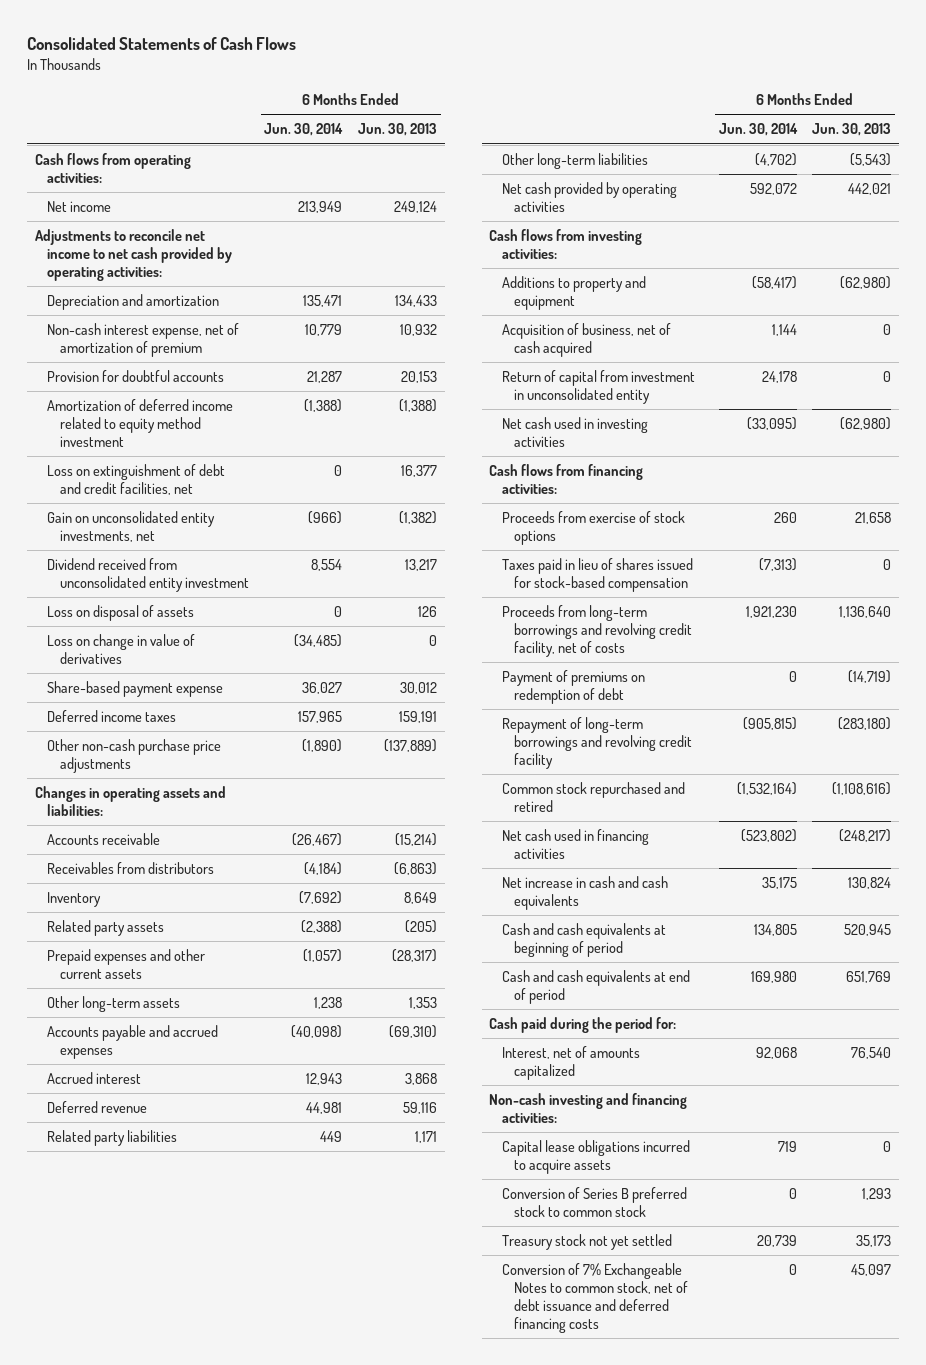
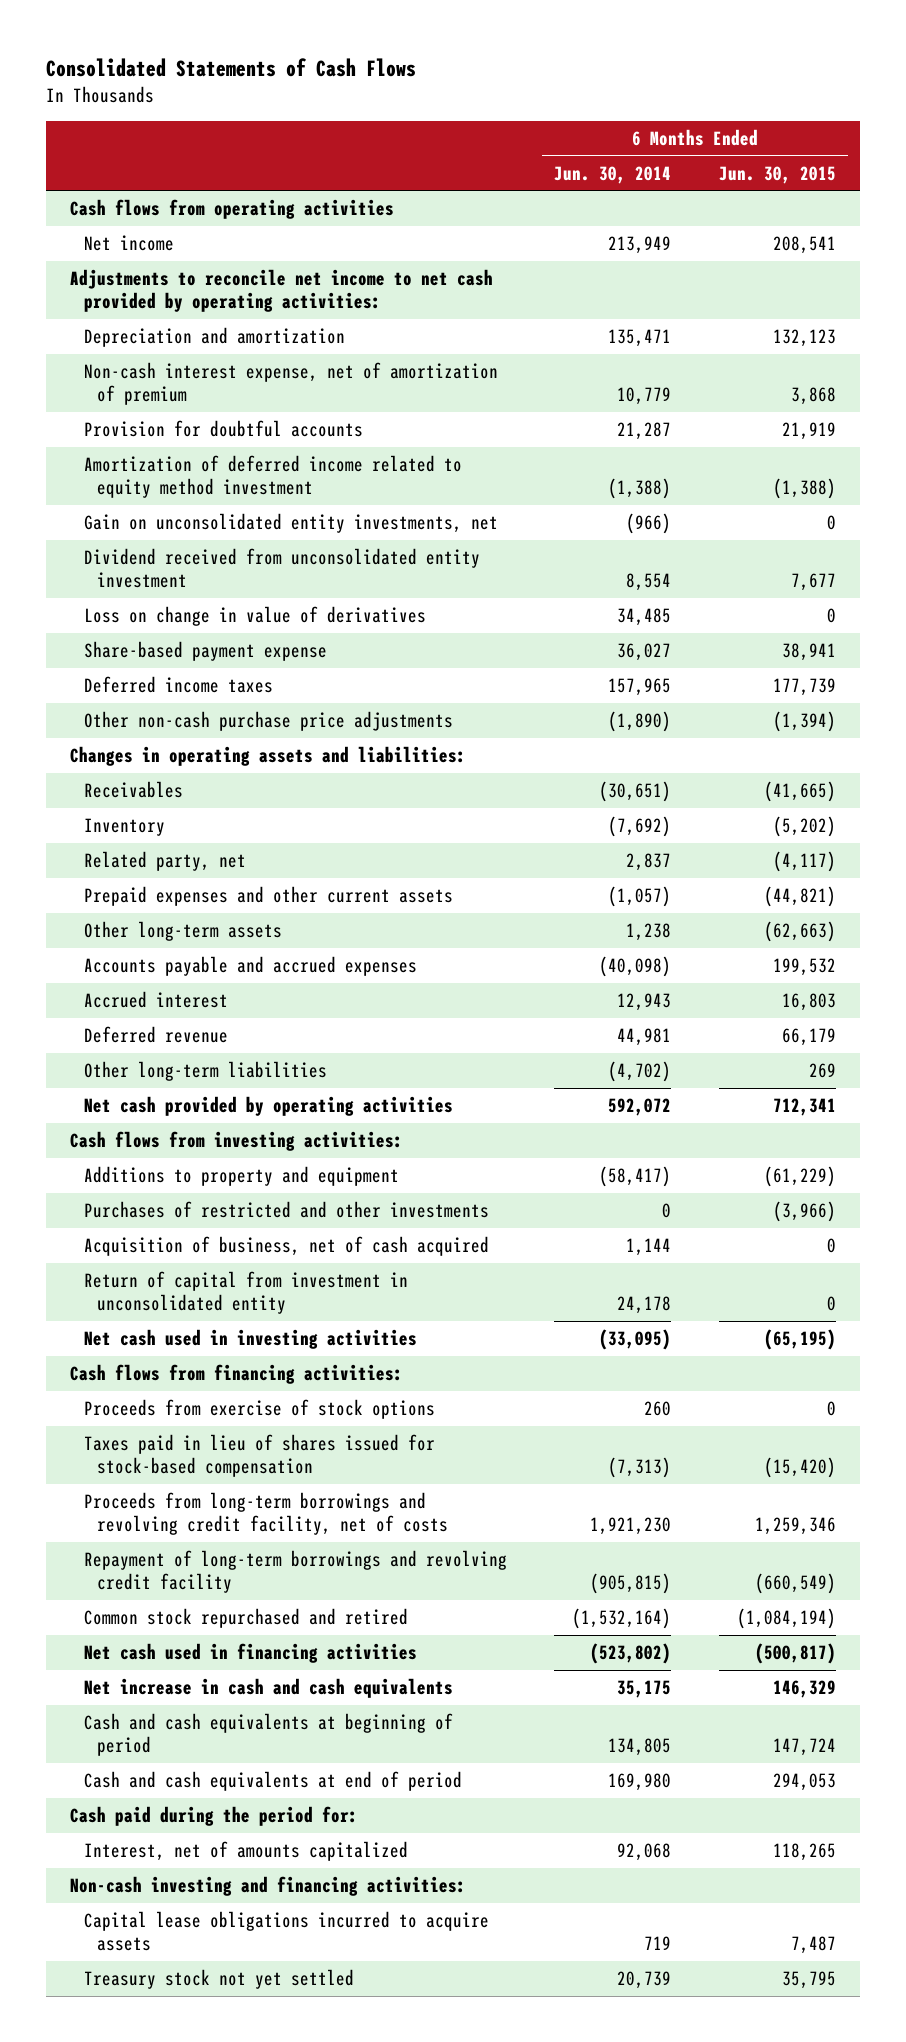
- | 6 Months Ended Jun. 30, 2014 | 6 Months Ended Jun. 30, 2013
+ | 6 Months Ended Jun. 30, 2014 | 6 Months Ended Jun. 30, 2015
- Cash flows from operating activities:
+ Cash flows from operating activities
- Loss on extinguishment of debt and credit facilities, net | 0 | 16,377
- Loss on disposal of assets | 0 | 126
- Loss on change in value of derivatives | (34,485) | 0
+ Loss on change in value of derivatives | 34,485 | 0
- Accounts receivable | (26,467) | (15,214)
- Receivables from distributors | (4,184) | (6,863)
+ Receivables | (30,651) | (41,665)
- Related party assets | (2,388) | (205)
+ Related party, net | 2,837 | (4,117)
- Related party liabilities | 449 | 1,171
+ Purchases of restricted and other investments | 0 | (3,966)
- Payment of premiums on redemption of debt | 0 | (14,719)
- Conversion of Series B preferred stock to common stock | 0 | 1,293
- Conversion of 7% Exchangeable Notes to common stock, net of debt issuance and deferred financing costs | 0 | 45,097

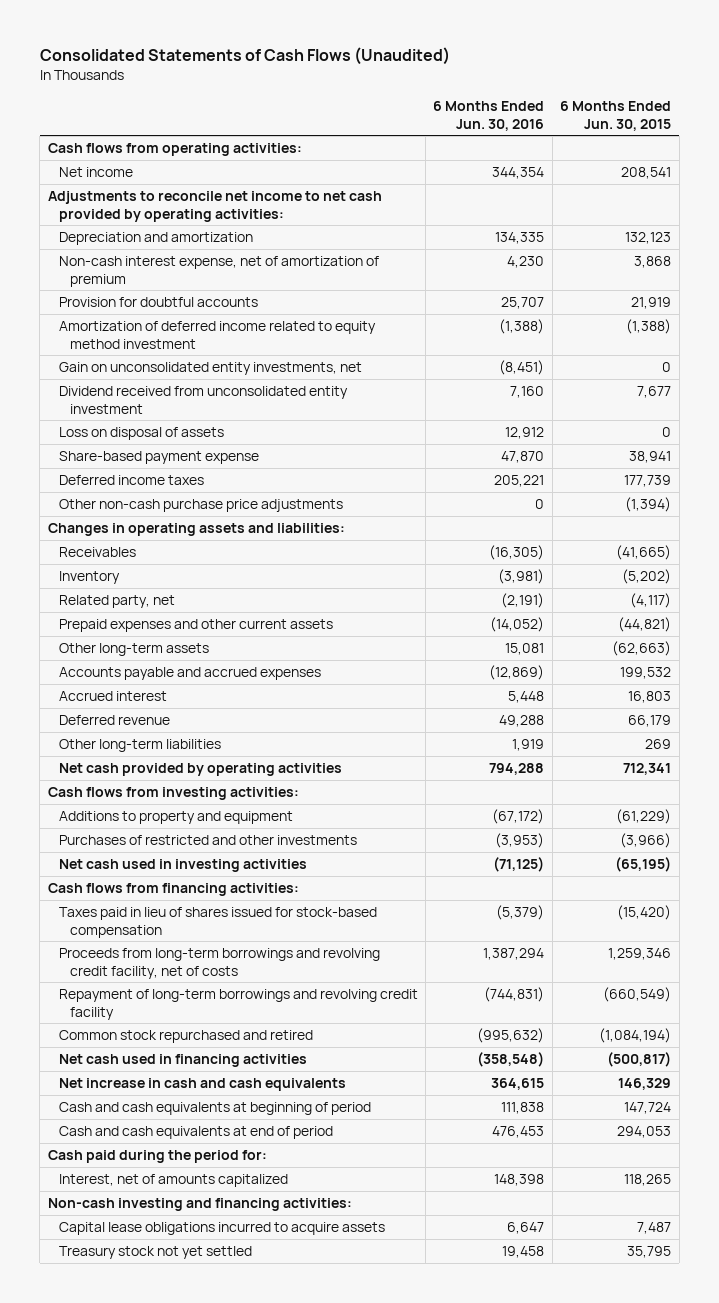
- Consolidated Statements of Cash Flows
+ Consolidated Statements of Cash Flows (Unaudited)
- | 6 Months Ended Jun. 30, 2014 | 6 Months Ended Jun. 30, 2015
+ | 6 Months Ended Jun. 30, 2016 | 6 Months Ended Jun. 30, 2015
- Cash flows from operating activities
+ Cash flows from operating activities:
- Loss on change in value of derivatives | 34,485 | 0
+ Loss on disposal of assets | 12,912 | 0
- Acquisition of business, net of cash acquired | 1,144 | 0
- Return of capital from investment in unconsolidated entity | 24,178 | 0
- Proceeds from exercise of stock options | 260 | 0

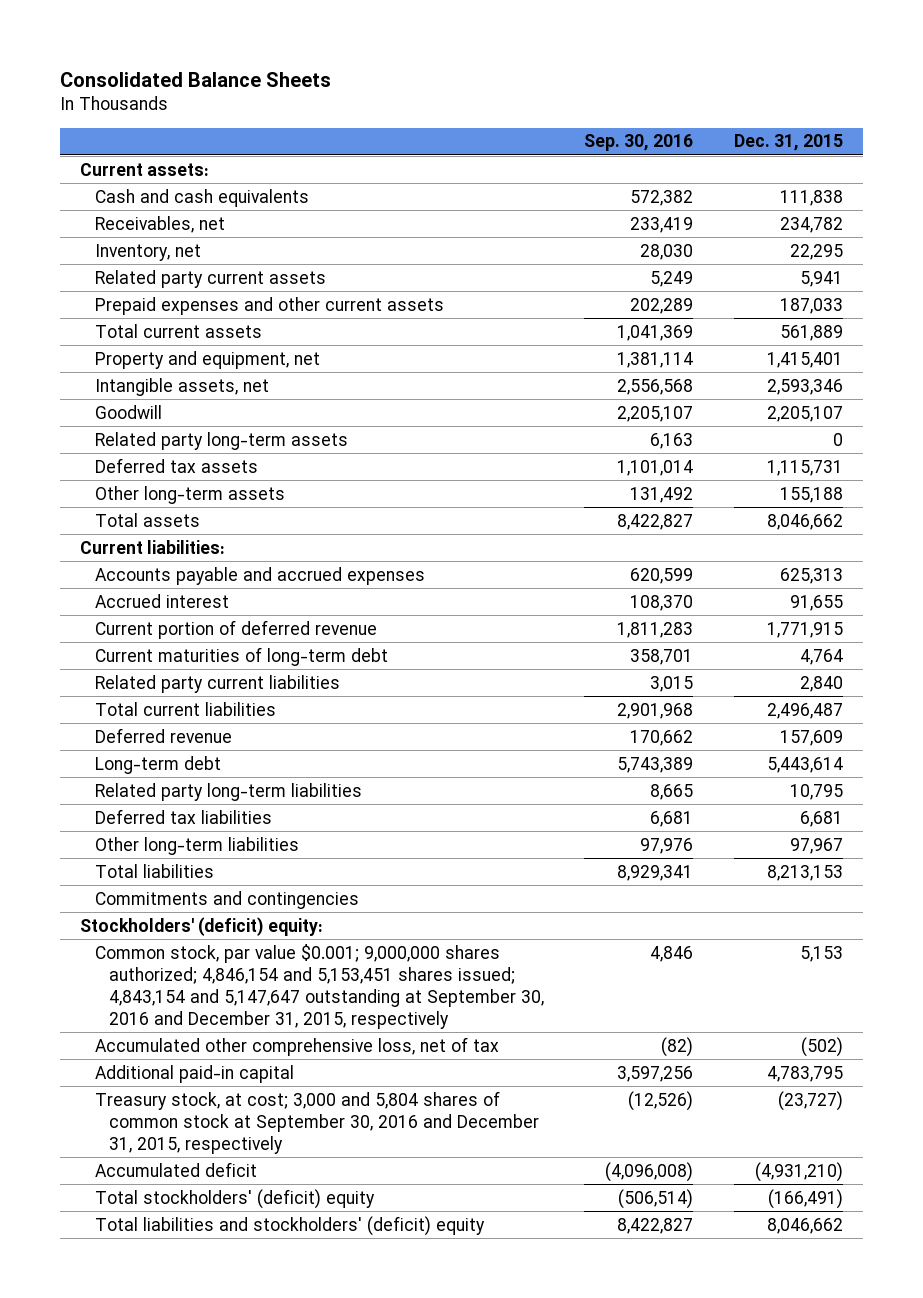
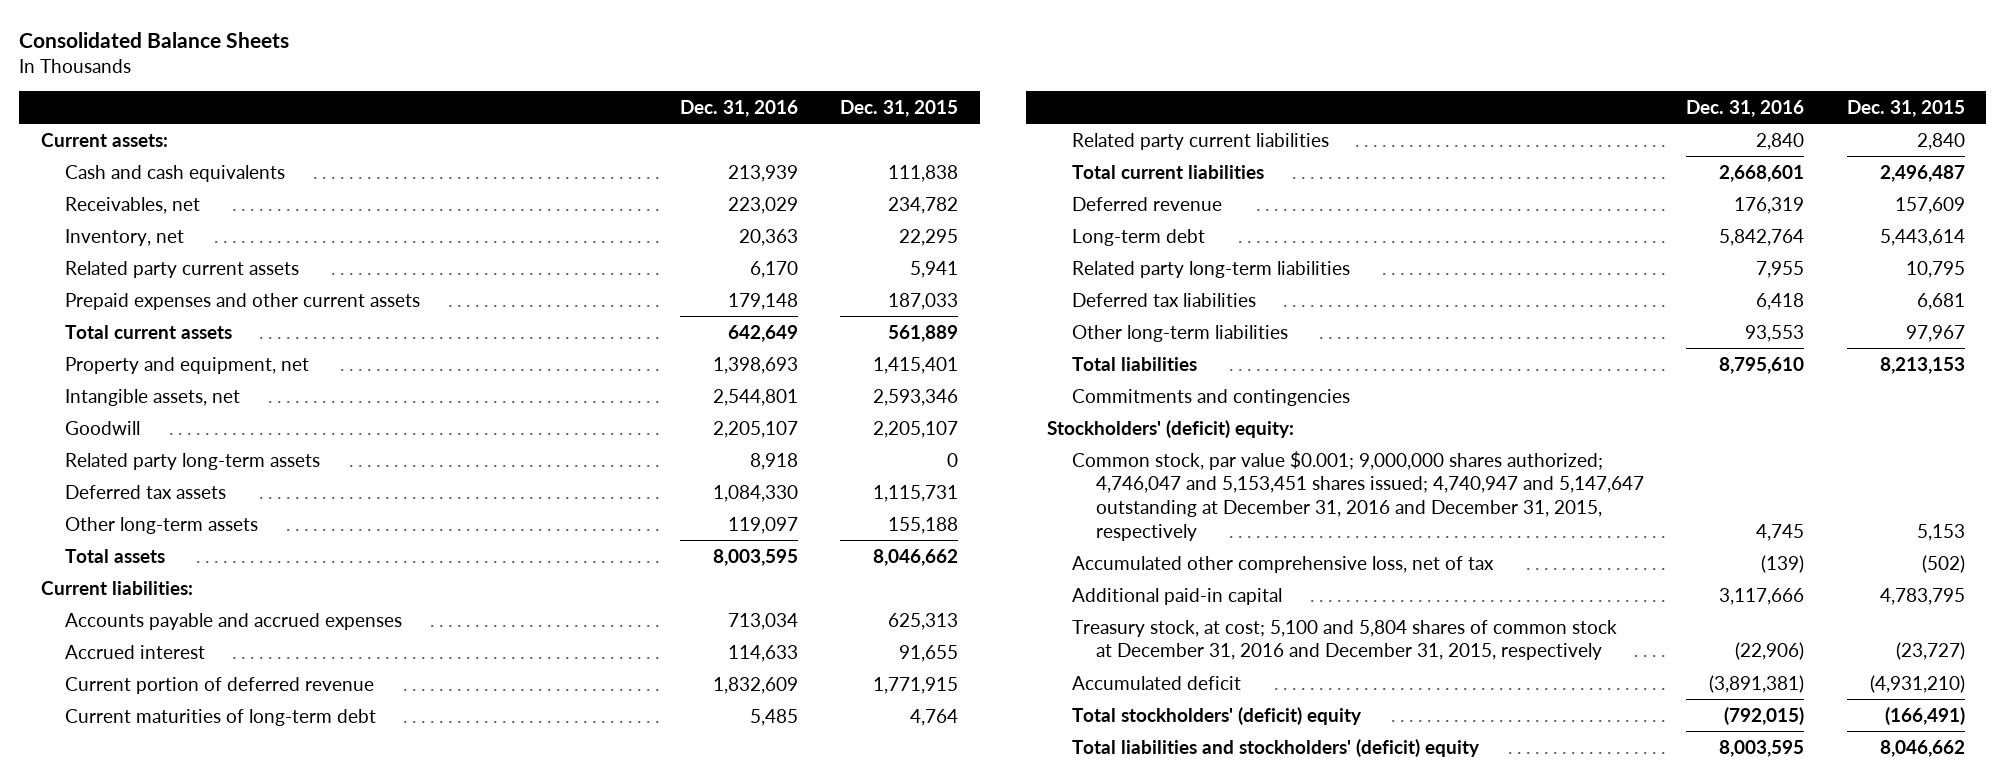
- | Sep. 30, 2016 | Dec. 31, 2015
+ | Dec. 31, 2016 | Dec. 31, 2015
- Common stock, par value $0.001; 9,000,000 shares authorized; 4,846,154 and 5,153,451 shares issued; 4,843,154 and 5,147,647 outstanding at September 30, 2016 and December 31, 2015, respectively | 4,846 | 5,153
+ Common stock, par value $0.001; 9,000,000 shares authorized; 4,746,047 and 5,153,451 shares issued; 4,740,947 and 5,147,647 outstanding at December 31, 2016 and December 31, 2015, respectively | 4,745 | 5,153
- Treasury stock, at cost; 3,000 and 5,804 shares of common stock at September 30, 2016 and December 31, 2015, respectively | (12,526) | (23,727)
+ Treasury stock, at cost; 5,100 and 5,804 shares of common stock at December 31, 2016 and December 31, 2015, respectively | (22,906) | (23,727)

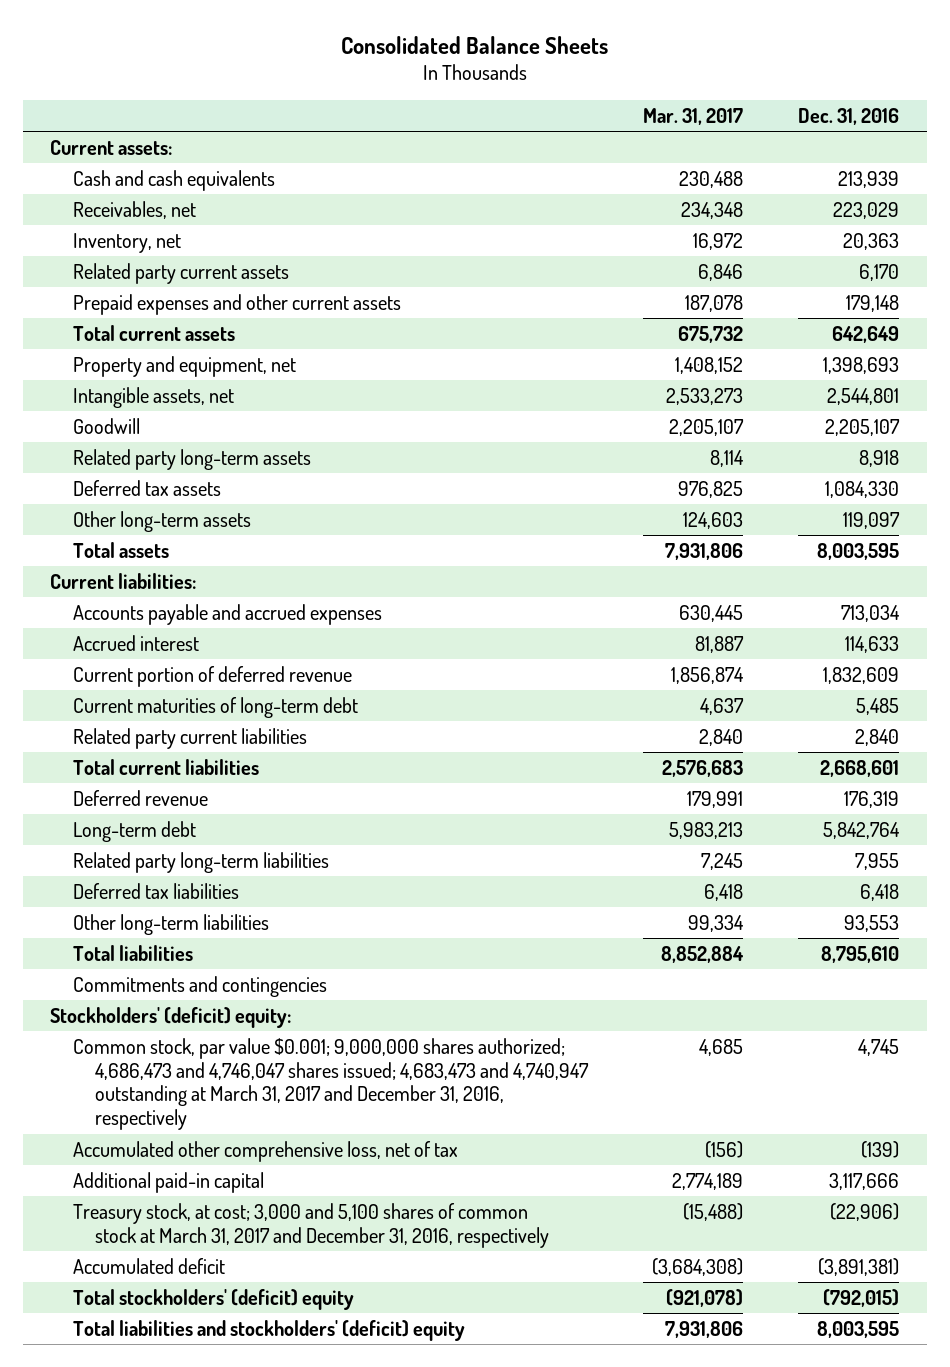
- | Dec. 31, 2016 | Dec. 31, 2015
+ | Mar. 31, 2017 | Dec. 31, 2016
- Common stock, par value $0.001; 9,000,000 shares authorized; 4,746,047 and 5,153,451 shares issued; 4,740,947 and 5,147,647 outstanding at December 31, 2016 and December 31, 2015, respectively | 4,745 | 5,153
+ Common stock, par value $0.001; 9,000,000 shares authorized; 4,686,473 and 4,746,047 shares issued; 4,683,473 and 4,740,947 outstanding at March 31, 2017 and December 31, 2016, respectively | 4,685 | 4,745
- Treasury stock, at cost; 5,100 and 5,804 shares of common stock at December 31, 2016 and December 31, 2015, respectively | (22,906) | (23,727)
+ Treasury stock, at cost; 3,000 and 5,100 shares of common stock at March 31, 2017 and December 31, 2016, respectively | (15,488) | (22,906)

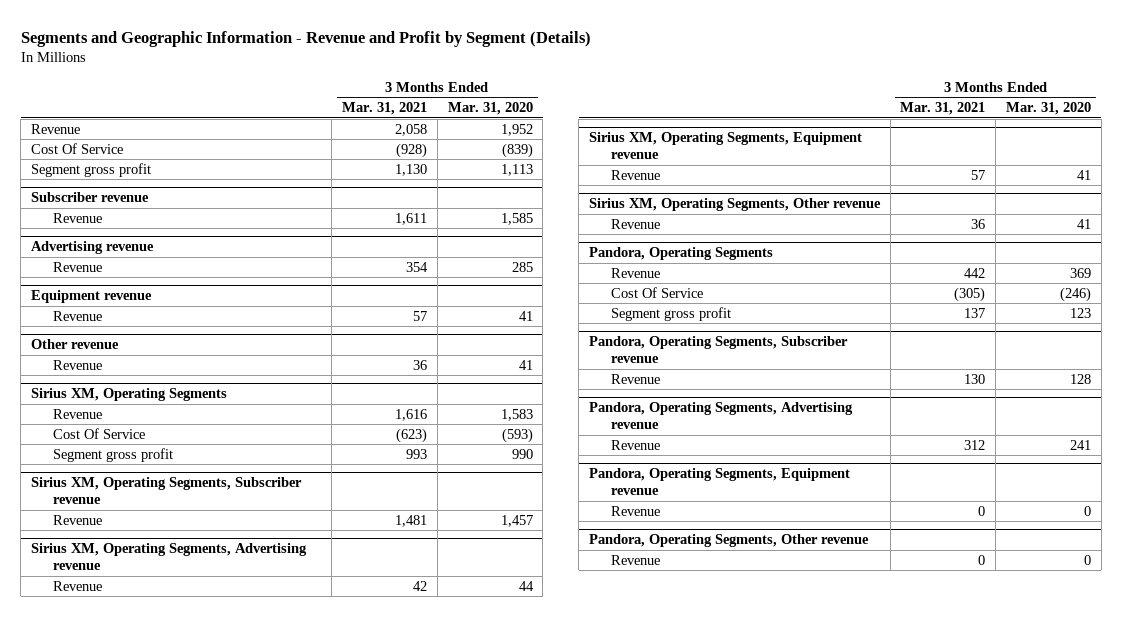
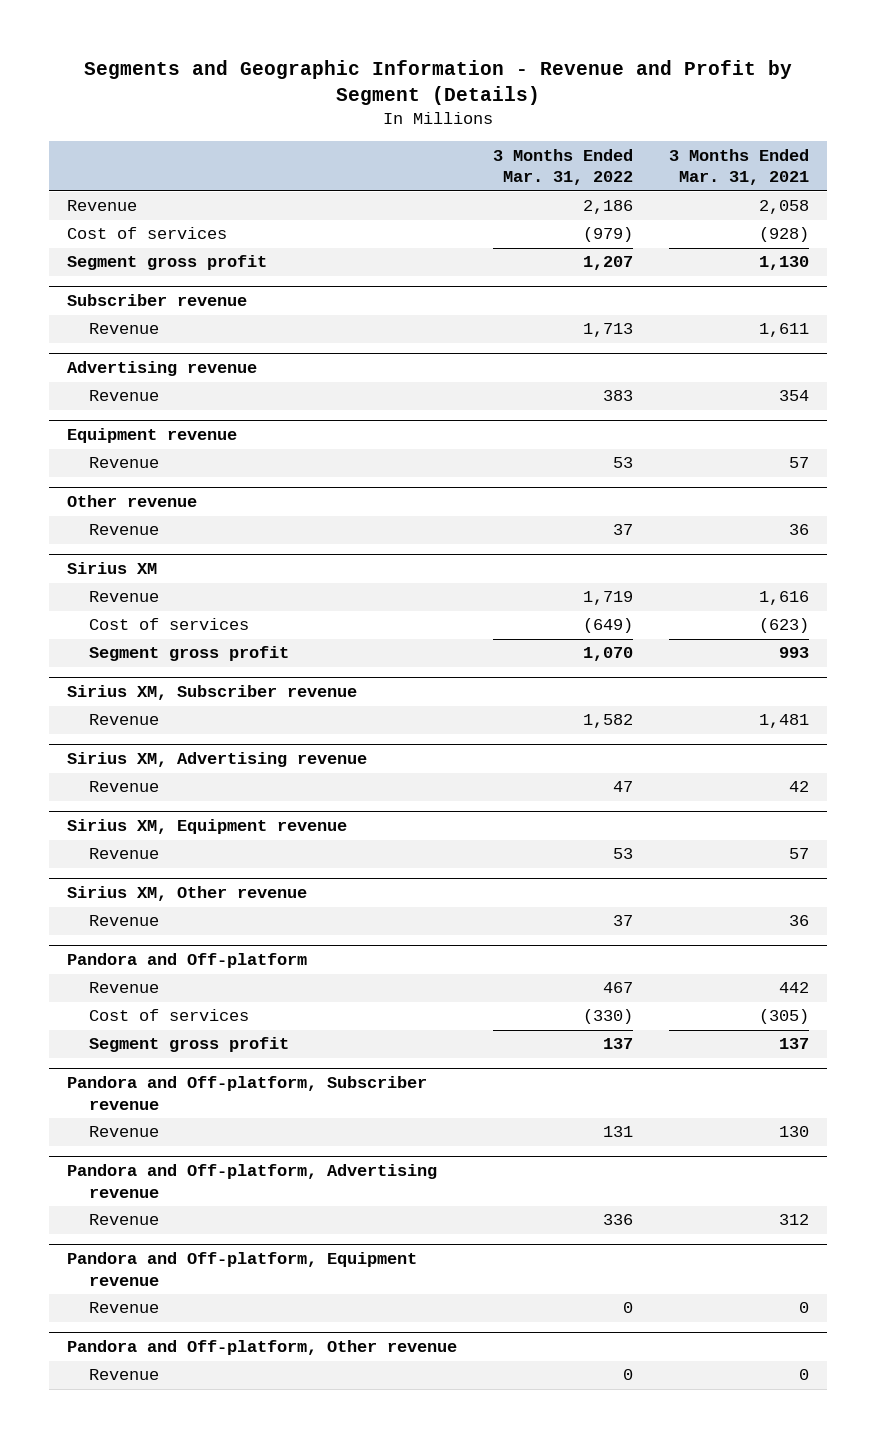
- | 3 Months Ended Mar. 31, 2021 | 3 Months Ended Mar. 31, 2020
+ | 3 Months Ended Mar. 31, 2022 | 3 Months Ended Mar. 31, 2021
- Cost Of Service | (928) | (839)
+ Cost of services | (979) | (928)
- Sirius XM, Operating Segments
+ Sirius XM
- Cost Of Service | (623) | (593)
+ Cost of services | (649) | (623)
- Sirius XM, Operating Segments, Subscriber revenue
+ Sirius XM, Subscriber revenue
- Sirius XM, Operating Segments, Advertising revenue
+ Sirius XM, Advertising revenue
- Sirius XM, Operating Segments, Equipment revenue
+ Sirius XM, Equipment revenue
- Sirius XM, Operating Segments, Other revenue
+ Sirius XM, Other revenue
- Pandora, Operating Segments
+ Pandora and Off-platform
- Cost Of Service | (305) | (246)
+ Cost of services | (330) | (305)
- Pandora, Operating Segments, Subscriber revenue
+ Pandora and Off-platform, Subscriber revenue
- Pandora, Operating Segments, Advertising revenue
+ Pandora and Off-platform, Advertising revenue
- Pandora, Operating Segments, Equipment revenue
+ Pandora and Off-platform, Equipment revenue
- Pandora, Operating Segments, Other revenue
+ Pandora and Off-platform, Other revenue

